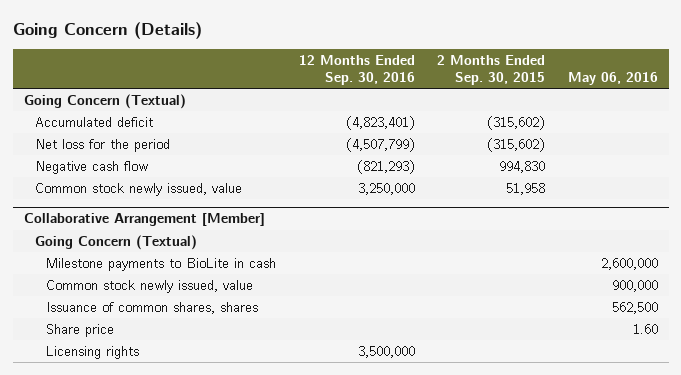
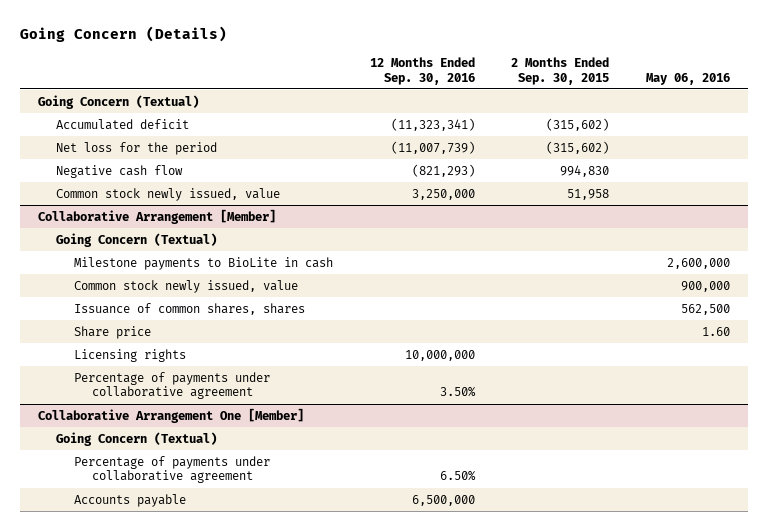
- Accumulated deficit | (4,823,401) | (315,602) |
- Net loss for the period | (4,507,799) | (315,602) |
+ Accumulated deficit | (11,323,341) | (315,602) |
+ Net loss for the period | (11,007,739) | (315,602) |
@ Collaborative Arrangement [Member]
- Licensing rights | 3,500,000 | |
+ Licensing rights | 10,000,000 | |
+ Percentage of payments under collaborative agreement | 3.50% | |
+ Collaborative Arrangement One [Member]
+ Going Concern (Textual)
+ Percentage of payments under collaborative agreement | 6.50% | |
+ Accounts payable | 6,500,000 | |

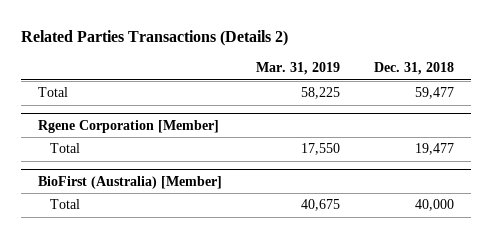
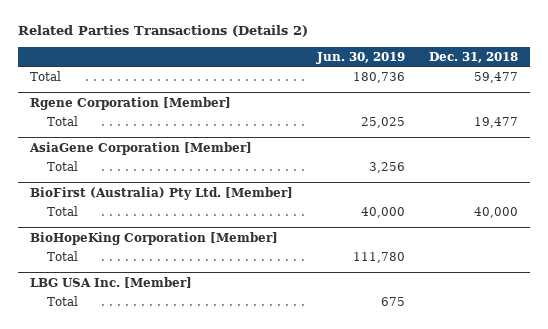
- | Mar. 31, 2019 | Dec. 31, 2018
+ | Jun. 30, 2019 | Dec. 31, 2018
- BioFirst (Australia) [Member]
+ AsiaGene Corporation [Member]
+ Total | 3,256 |
+ BioFirst (Australia) Pty Ltd. [Member]
+ BioHopeKing Corporation [Member]
+ Total | 111,780 |
+ LBG USA Inc. [Member]
+ Total | 675 |

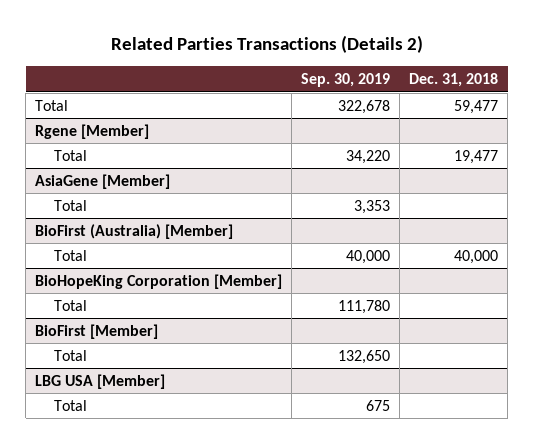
- | Jun. 30, 2019 | Dec. 31, 2018
+ | Sep. 30, 2019 | Dec. 31, 2018
- Rgene Corporation [Member]
+ Rgene [Member]
- AsiaGene Corporation [Member]
+ AsiaGene [Member]
- BioFirst (Australia) Pty Ltd. [Member]
+ BioFirst (Australia) [Member]
- LBG USA Inc. [Member]
+ BioFirst [Member]
+ Total | 132,650 |
+ LBG USA [Member]

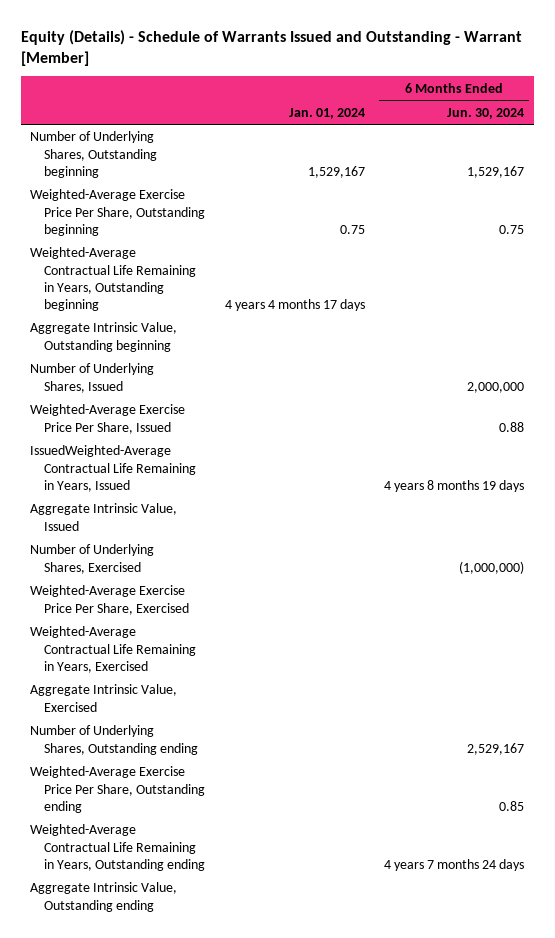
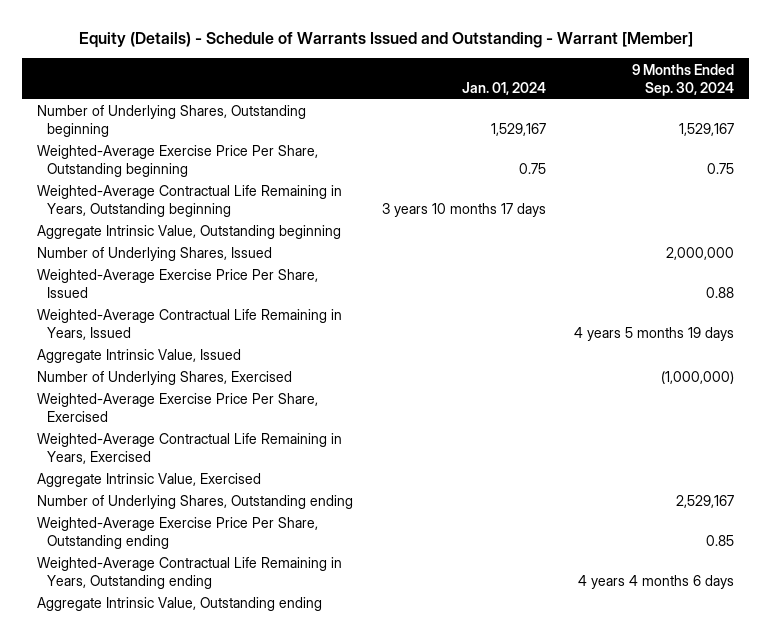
- | Jan. 01, 2024 | 6 Months Ended Jun. 30, 2024
+ | Jan. 01, 2024 | 9 Months Ended Sep. 30, 2024
- Weighted-Average Contractual Life Remaining in Years, Outstanding beginning | 4 years 4 months 17 days |
+ Weighted-Average Contractual Life Remaining in Years, Outstanding beginning | 3 years 10 months 17 days |
- IssuedWeighted-Average Contractual Life Remaining in Years, Issued | | 4 years 8 months 19 days
+ Weighted-Average Contractual Life Remaining in Years, Issued | | 4 years 5 months 19 days

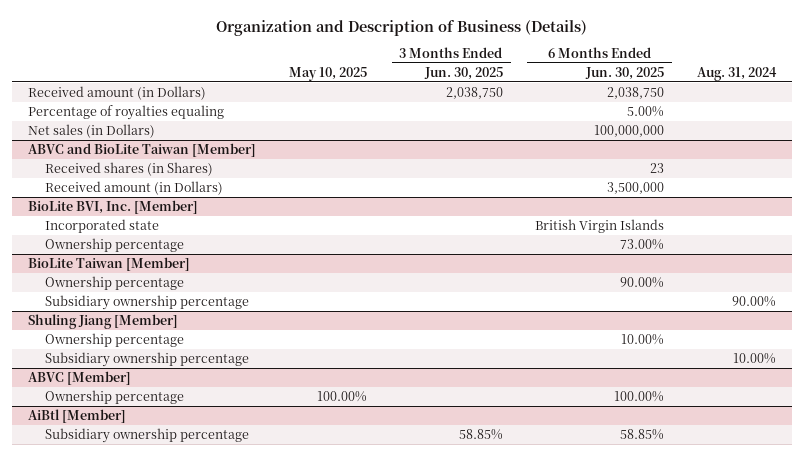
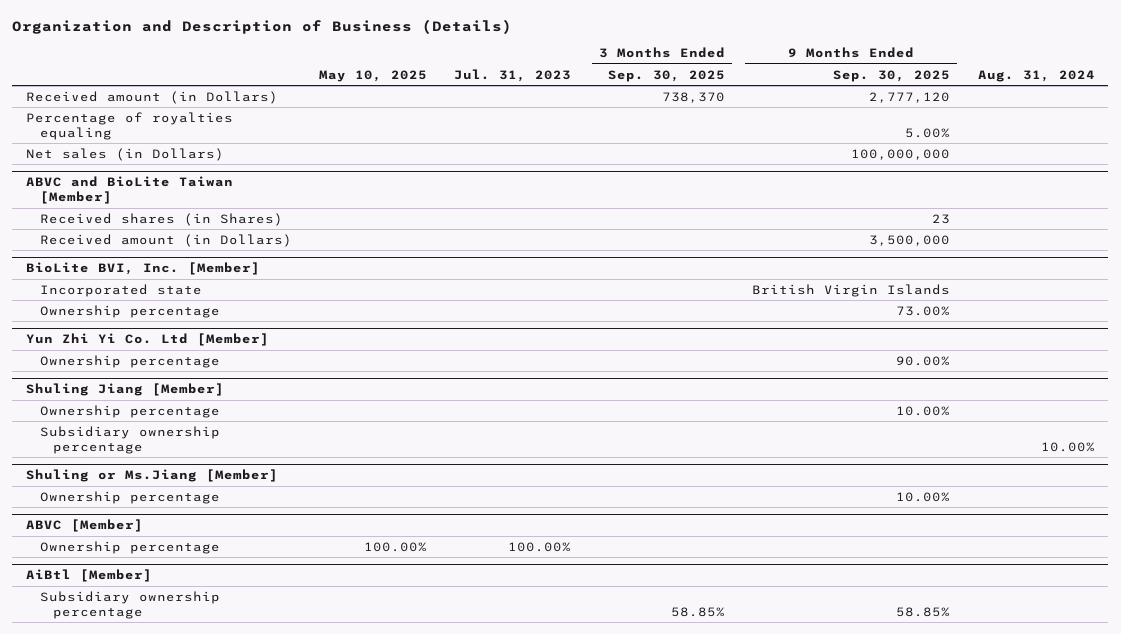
- | May 10, 2025 | 3 Months Ended Jun. 30, 2025 | 6 Months Ended Jun. 30, 2025 | Aug. 31, 2024
+ | May 10, 2025 | Jul. 31, 2023 | 3 Months Ended Sep. 30, 2025 | 9 Months Ended Sep. 30, 2025 | Aug. 31, 2024
- BioLite Taiwan [Member]
- Ownership percentage | | | 90.00% |
- Subsidiary ownership percentage | | | | 90.00%
+ Yun Zhi Yi Co. Ltd [Member]
+ Ownership percentage | | | | 90.00% |
+ Shuling or Ms.Jiang [Member]
+ Ownership percentage | | | | 10.00% |

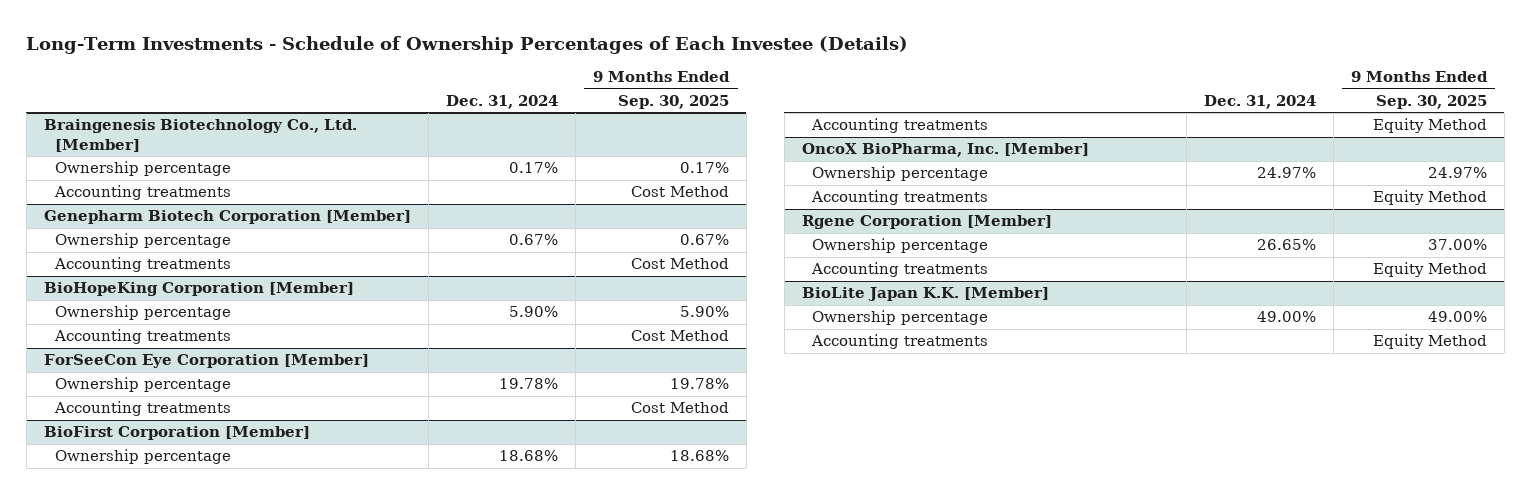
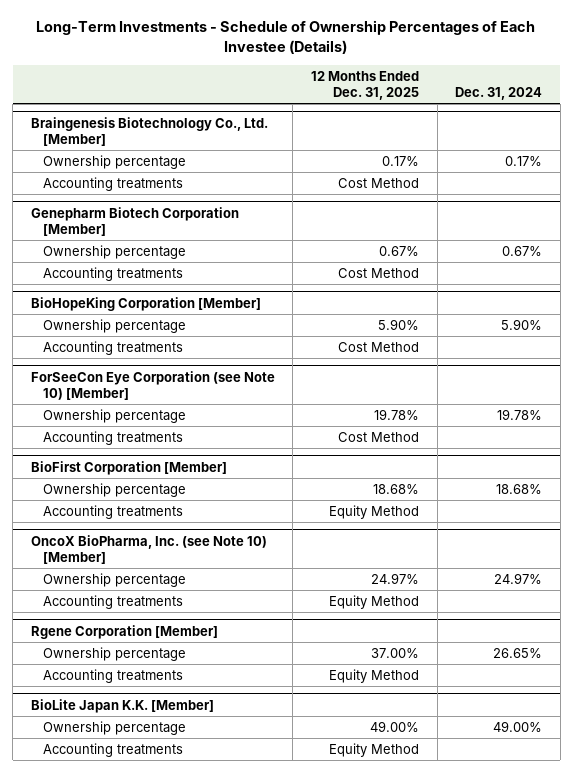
- | Dec. 31, 2024 | 9 Months Ended Sep. 30, 2025
+ | 12 Months Ended Dec. 31, 2025 | Dec. 31, 2024
- ForSeeCon Eye Corporation [Member]
+ ForSeeCon Eye Corporation (see Note 10) [Member]
- OncoX BioPharma, Inc. [Member]
+ OncoX BioPharma, Inc. (see Note 10) [Member]

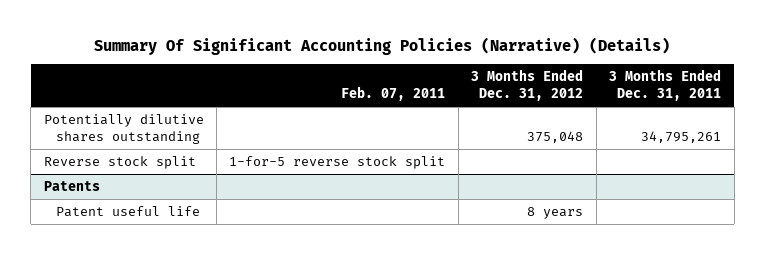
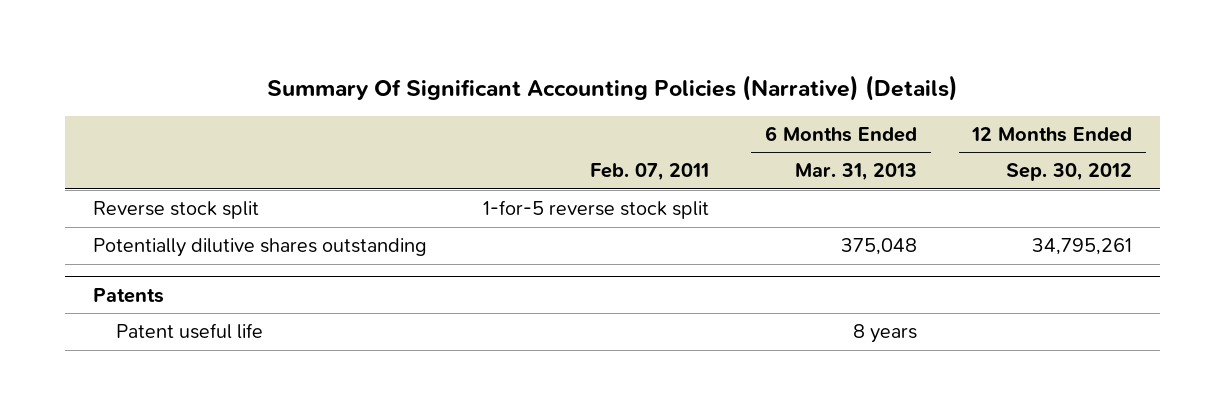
- | Feb. 07, 2011 | 3 Months Ended Dec. 31, 2012 | 3 Months Ended Dec. 31, 2011
+ | Feb. 07, 2011 | 6 Months Ended Mar. 31, 2013 | 12 Months Ended Sep. 30, 2012
moved down: Potentially dilutive shares outstanding | | 375,048 | 34,795,261

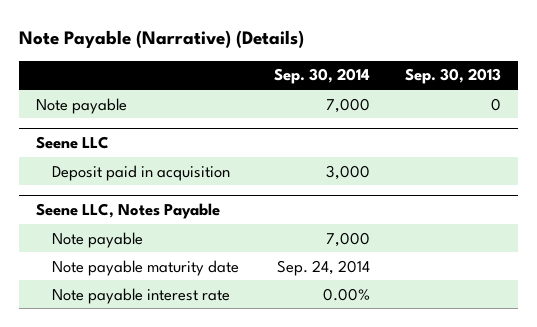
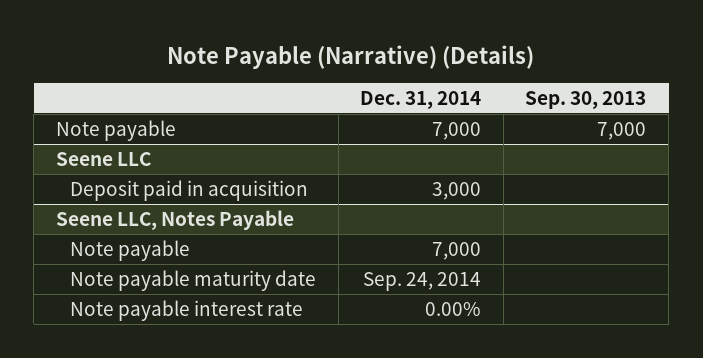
- | Sep. 30, 2014 | Sep. 30, 2013
+ | Dec. 31, 2014 | Sep. 30, 2013
- Note payable | 7,000 | 0
+ Note payable | 7,000 | 7,000

